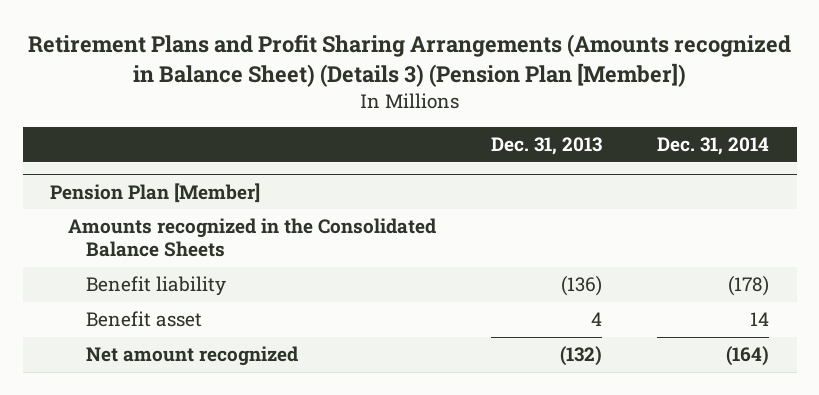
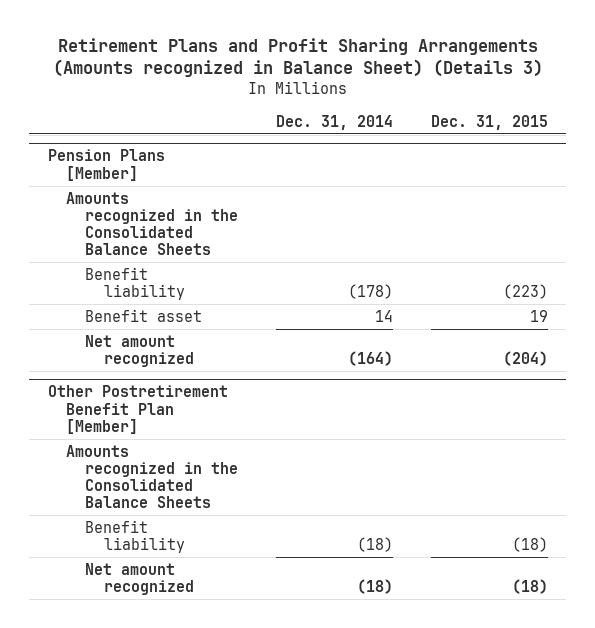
- Retirement Plans and Profit Sharing Arrangements (Amounts recognized in Balance Sheet) (Details 3) (Pension Plan [Member])
+ Retirement Plans and Profit Sharing Arrangements (Amounts recognized in Balance Sheet) (Details 3)
- | Dec. 31, 2013 | Dec. 31, 2014
+ | Dec. 31, 2014 | Dec. 31, 2015
- Pension Plan [Member]
+ Pension Plans [Member]
+ Other Postretirement Benefit Plan [Member]
+ Amounts recognized in the Consolidated Balance Sheets
+ Benefit liability | (18) | (18)
+ Net amount recognized | (18) | (18)

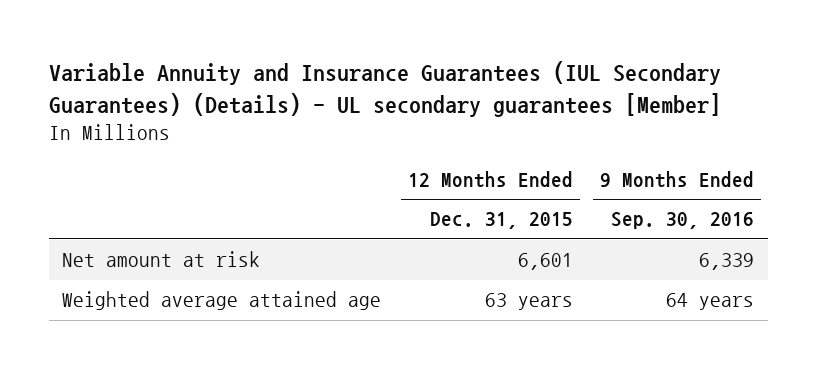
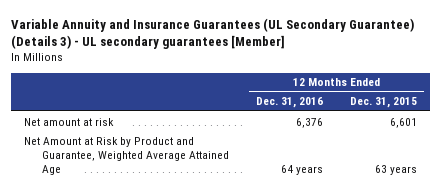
- Variable Annuity and Insurance Guarantees (IUL Secondary Guarantees) (Details) - UL secondary guarantees [Member]
+ Variable Annuity and Insurance Guarantees (UL Secondary Guarantee) (Details 3) - UL secondary guarantees [Member]
- | 12 Months Ended Dec. 31, 2015 | 9 Months Ended Sep. 30, 2016
+ | 12 Months Ended Dec. 31, 2016 | 12 Months Ended Dec. 31, 2015
- Weighted average attained age | 63 years | 64 years
+ Net Amount at Risk by Product and Guarantee, Weighted Average Attained Age | 64 years | 63 years

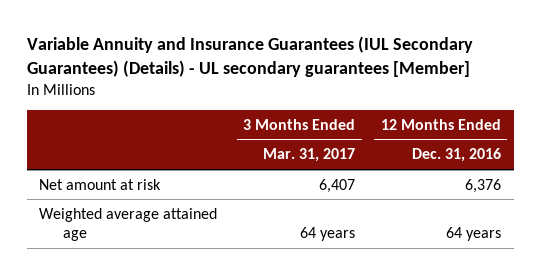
- Variable Annuity and Insurance Guarantees (UL Secondary Guarantee) (Details 3) - UL secondary guarantees [Member]
+ Variable Annuity and Insurance Guarantees (IUL Secondary Guarantees) (Details) - UL secondary guarantees [Member]
- | 12 Months Ended Dec. 31, 2016 | 12 Months Ended Dec. 31, 2015
+ | 3 Months Ended Mar. 31, 2017 | 12 Months Ended Dec. 31, 2016
- Net Amount at Risk by Product and Guarantee, Weighted Average Attained Age | 64 years | 63 years
+ Weighted average attained age | 64 years | 64 years

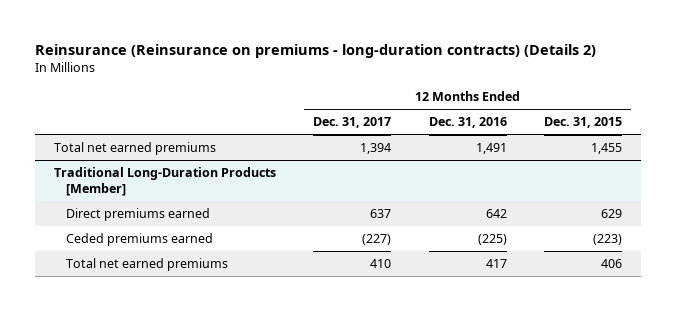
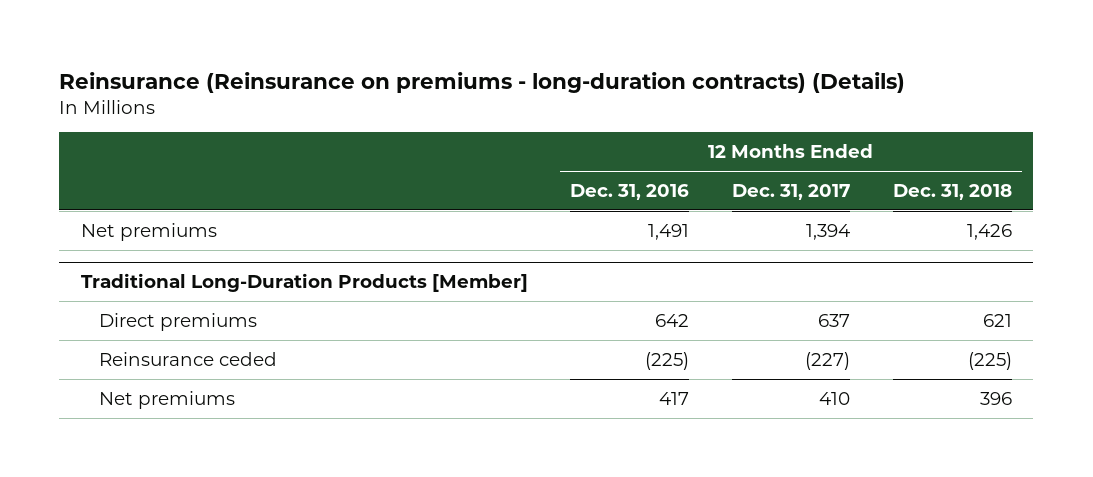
- Reinsurance (Reinsurance on premiums - long-duration contracts) (Details 2)
+ Reinsurance (Reinsurance on premiums - long-duration contracts) (Details)
- | 12 Months Ended Dec. 31, 2017 | 12 Months Ended Dec. 31, 2016 | 12 Months Ended Dec. 31, 2015
+ | 12 Months Ended Dec. 31, 2016 | 12 Months Ended Dec. 31, 2017 | 12 Months Ended Dec. 31, 2018
- Total net earned premiums | 1,394 | 1,491 | 1,455
+ Net premiums | 1,491 | 1,394 | 1,426
@ Traditional Long-Duration Products [Member]
- Direct premiums earned | 637 | 642 | 629
- Ceded premiums earned | (227) | (225) | (223)
- Total net earned premiums | 410 | 417 | 406
+ Direct premiums | 642 | 637 | 621
+ Reinsurance ceded | (225) | (227) | (225)
+ Net premiums | 417 | 410 | 396

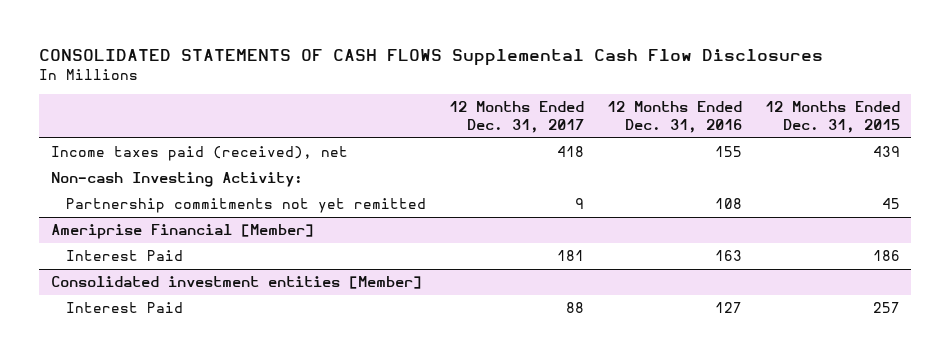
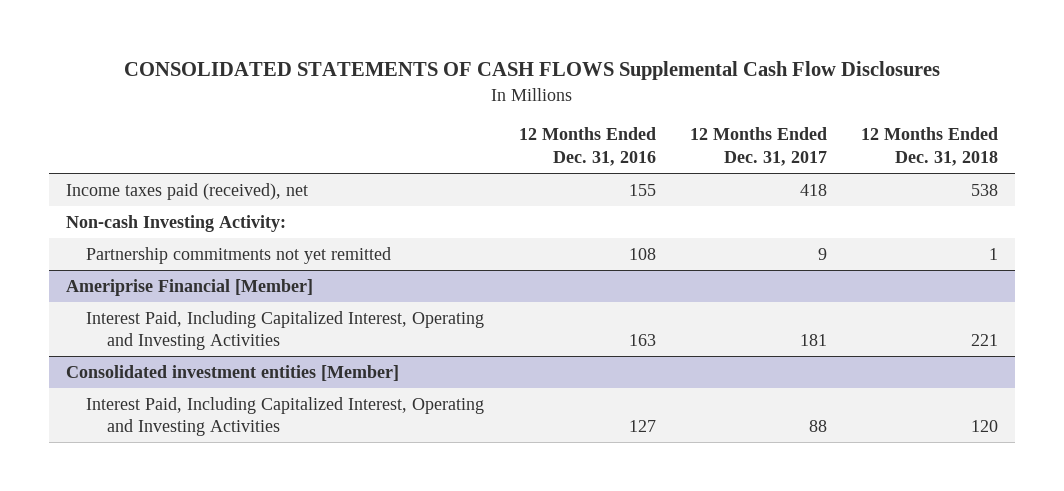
- | 12 Months Ended Dec. 31, 2017 | 12 Months Ended Dec. 31, 2016 | 12 Months Ended Dec. 31, 2015
+ | 12 Months Ended Dec. 31, 2016 | 12 Months Ended Dec. 31, 2017 | 12 Months Ended Dec. 31, 2018
@ Ameriprise Financial [Member]
- Interest Paid | 181 | 163 | 186
+ Interest Paid, Including Capitalized Interest, Operating and Investing Activities | 163 | 181 | 221
@ Consolidated investment entities [Member]
- Interest Paid | 88 | 127 | 257
+ Interest Paid, Including Capitalized Interest, Operating and Investing Activities | 127 | 88 | 120

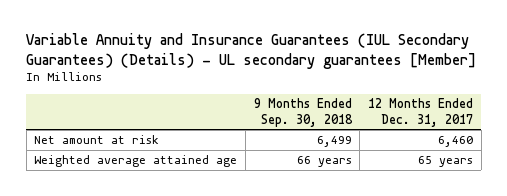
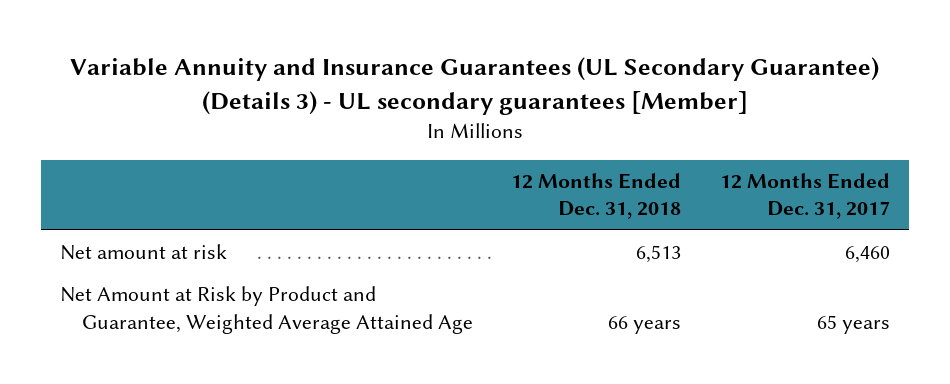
- Variable Annuity and Insurance Guarantees (IUL Secondary Guarantees) (Details) - UL secondary guarantees [Member]
+ Variable Annuity and Insurance Guarantees (UL Secondary Guarantee) (Details 3) - UL secondary guarantees [Member]
- | 9 Months Ended Sep. 30, 2018 | 12 Months Ended Dec. 31, 2017
+ | 12 Months Ended Dec. 31, 2018 | 12 Months Ended Dec. 31, 2017
- Weighted average attained age | 66 years | 65 years
+ Net Amount at Risk by Product and Guarantee, Weighted Average Attained Age | 66 years | 65 years

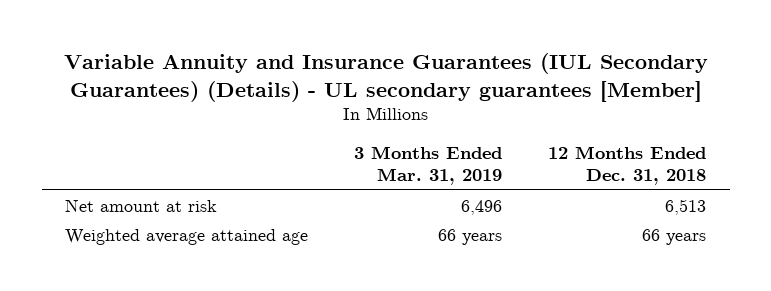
- Variable Annuity and Insurance Guarantees (UL Secondary Guarantee) (Details 3) - UL secondary guarantees [Member]
+ Variable Annuity and Insurance Guarantees (IUL Secondary Guarantees) (Details) - UL secondary guarantees [Member]
- | 12 Months Ended Dec. 31, 2018 | 12 Months Ended Dec. 31, 2017
+ | 3 Months Ended Mar. 31, 2019 | 12 Months Ended Dec. 31, 2018
- Net Amount at Risk by Product and Guarantee, Weighted Average Attained Age | 66 years | 65 years
+ Weighted average attained age | 66 years | 66 years

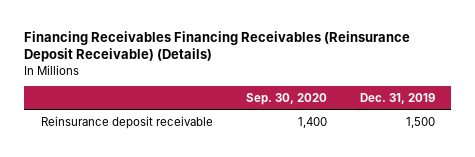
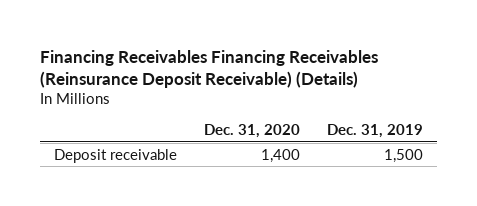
- | Sep. 30, 2020 | Dec. 31, 2019
+ | Dec. 31, 2020 | Dec. 31, 2019
- Reinsurance deposit receivable | 1,400 | 1,500
+ Deposit receivable | 1,400 | 1,500

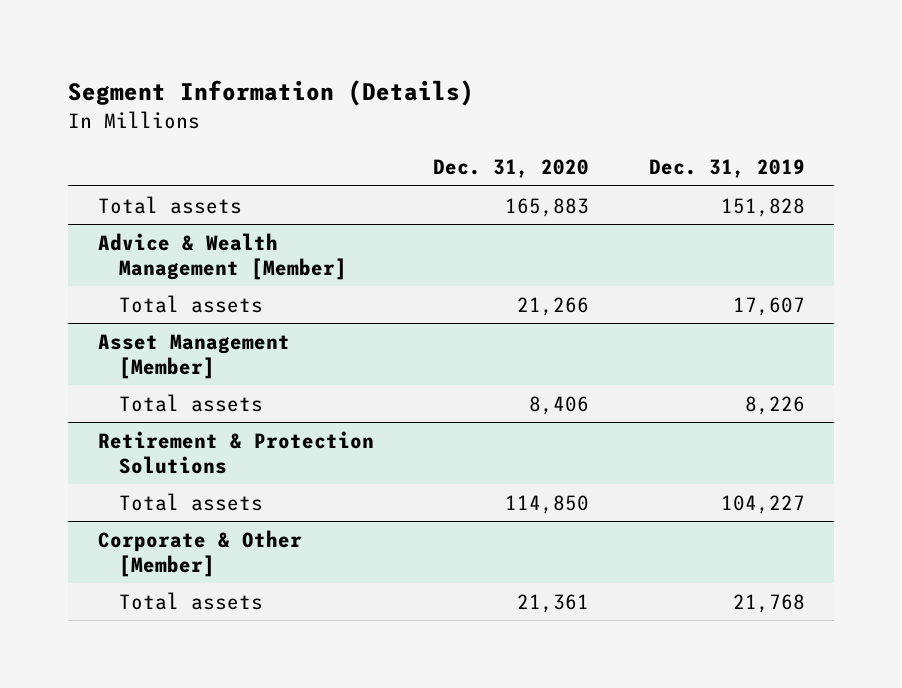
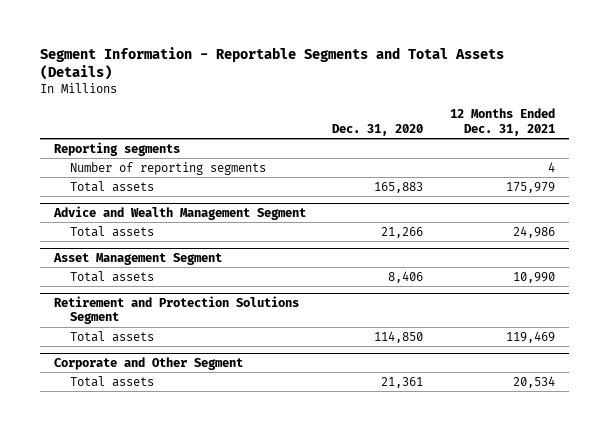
- Segment Information (Details)
+ Segment Information - Reportable Segments and Total Assets (Details)
- | Dec. 31, 2020 | Dec. 31, 2019
+ | Dec. 31, 2020 | 12 Months Ended Dec. 31, 2021
+ Reporting segments
+ Number of reporting segments | | 4
- Advice & Wealth Management [Member]
+ Advice and Wealth Management Segment
- Asset Management [Member]
+ Asset Management Segment
- Retirement & Protection Solutions
+ Retirement and Protection Solutions Segment
- Corporate & Other [Member]
+ Corporate and Other Segment

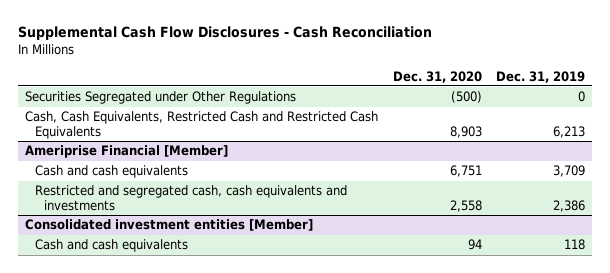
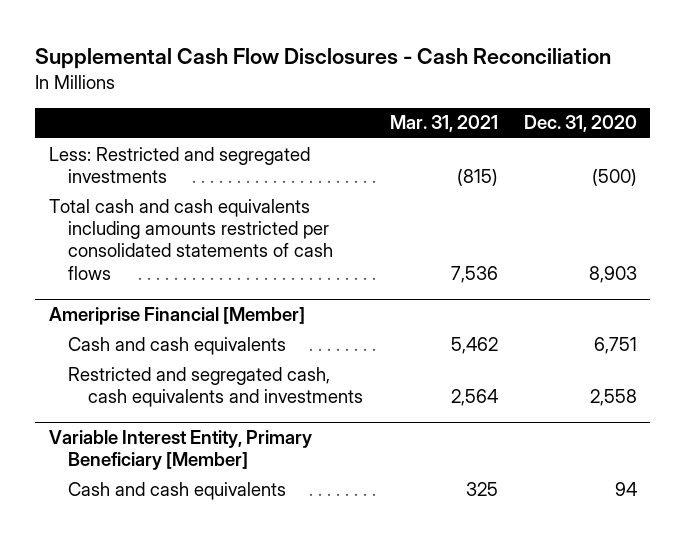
- | Dec. 31, 2020 | Dec. 31, 2019
+ | Mar. 31, 2021 | Dec. 31, 2020
- Securities Segregated under Other Regulations | (500) | 0
- Cash, Cash Equivalents, Restricted Cash and Restricted Cash Equivalents | 8,903 | 6,213
+ Less: Restricted and segregated investments | (815) | (500)
+ Total cash and cash equivalents including amounts restricted per consolidated statements of cash flows | 7,536 | 8,903
- Consolidated investment entities [Member]
+ Variable Interest Entity, Primary Beneficiary [Member]

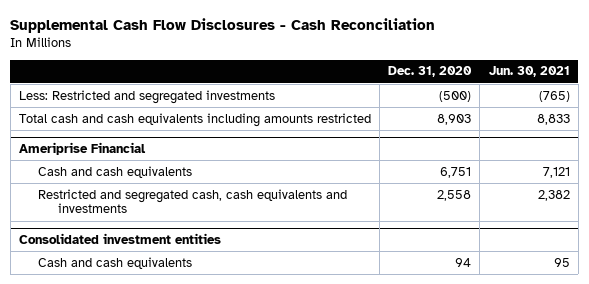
- | Mar. 31, 2021 | Dec. 31, 2020
+ | Dec. 31, 2020 | Jun. 30, 2021
- Total cash and cash equivalents including amounts restricted per consolidated statements of cash flows | 7,536 | 8,903
- Ameriprise Financial [Member]
+ Total cash and cash equivalents including amounts restricted | 8,903 | 8,833
+ Ameriprise Financial
- Variable Interest Entity, Primary Beneficiary [Member]
+ Consolidated investment entities

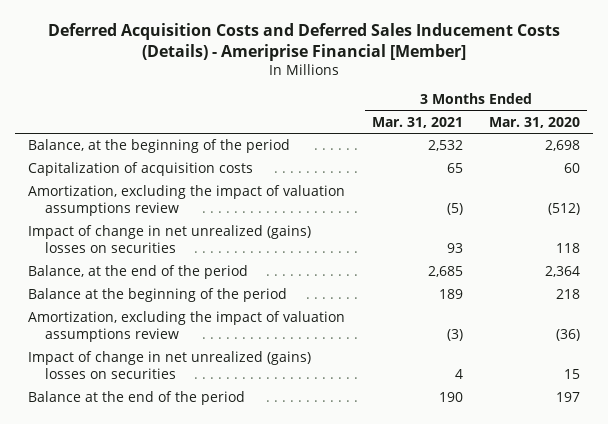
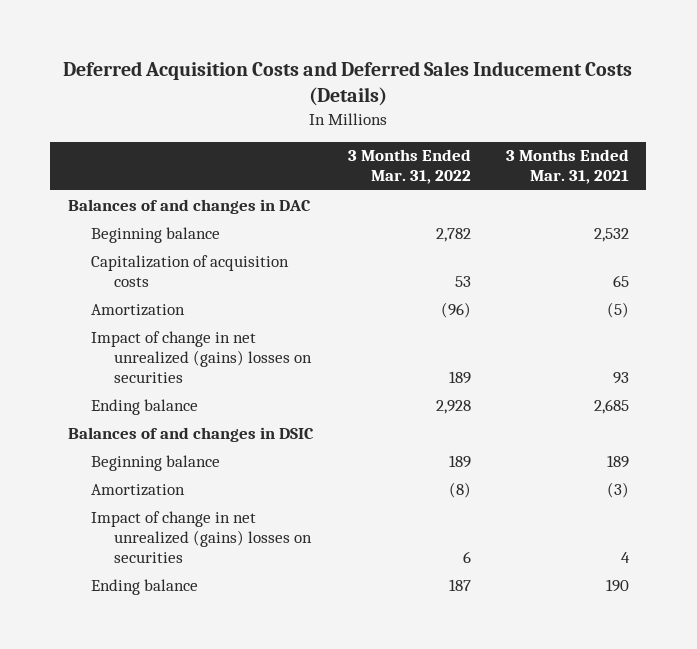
- Deferred Acquisition Costs and Deferred Sales Inducement Costs (Details) - Ameriprise Financial [Member]
+ Deferred Acquisition Costs and Deferred Sales Inducement Costs (Details)
- | 3 Months Ended Mar. 31, 2021 | 3 Months Ended Mar. 31, 2020
+ | 3 Months Ended Mar. 31, 2022 | 3 Months Ended Mar. 31, 2021
- Balance, at the beginning of the period | 2,532 | 2,698
+ Balances of and changes in DAC
+ Beginning balance | 2,782 | 2,532
- Amortization, excluding the impact of valuation assumptions review | (5) | (512)
+ Amortization | (96) | (5)
- Balance, at the end of the period | 2,685 | 2,364
- Balance at the beginning of the period | 189 | 218
- Amortization, excluding the impact of valuation assumptions review | (3) | (36)
+ Ending balance | 2,928 | 2,685
+ Balances of and changes in DSIC
+ Beginning balance | 189 | 189
+ Amortization | (8) | (3)
- Balance at the end of the period | 190 | 197
+ Ending balance | 187 | 190

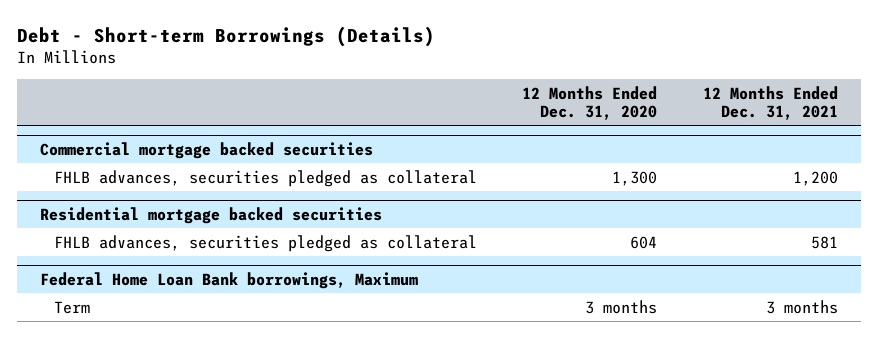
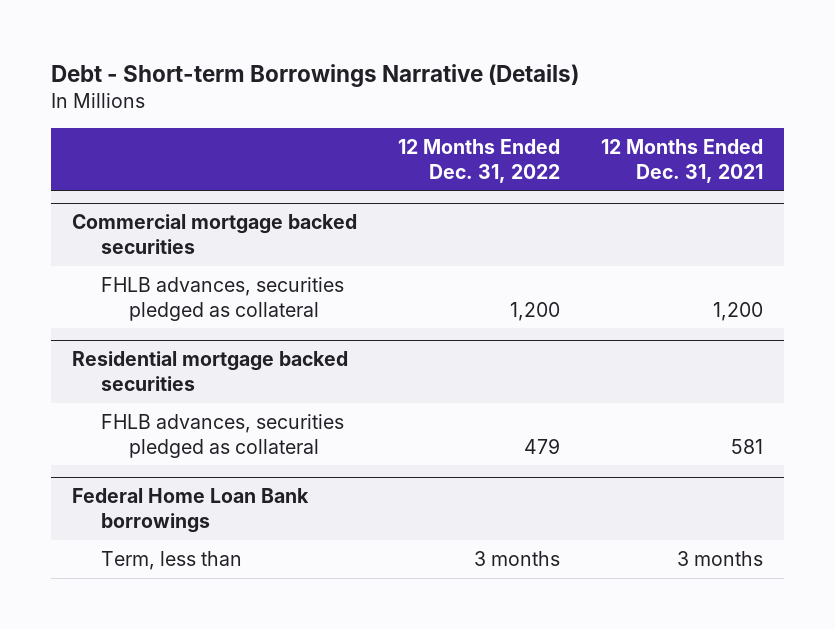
- Debt - Short-term Borrowings (Details)
+ Debt - Short-term Borrowings Narrative (Details)
- | 12 Months Ended Dec. 31, 2020 | 12 Months Ended Dec. 31, 2021
+ | 12 Months Ended Dec. 31, 2022 | 12 Months Ended Dec. 31, 2021
- Federal Home Loan Bank borrowings, Maximum
- Term | 3 months | 3 months
+ Federal Home Loan Bank borrowings
+ Term, less than | 3 months | 3 months

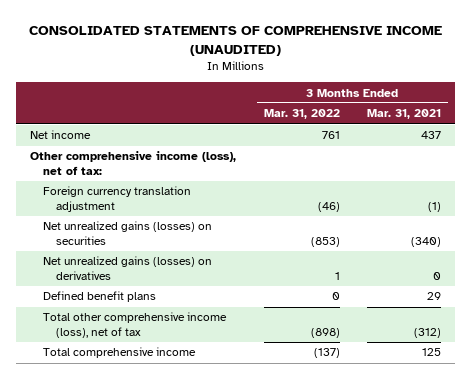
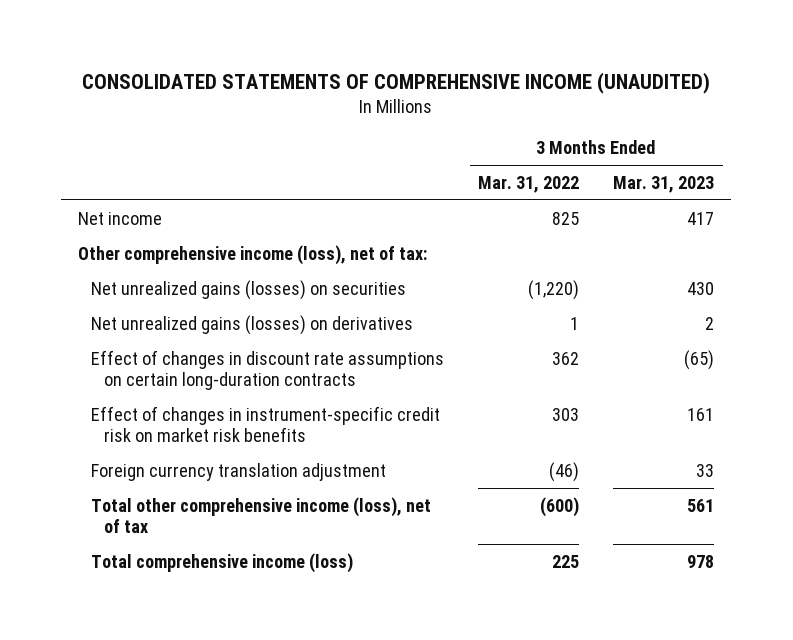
- | 3 Months Ended Mar. 31, 2022 | 3 Months Ended Mar. 31, 2021
+ | 3 Months Ended Mar. 31, 2022 | 3 Months Ended Mar. 31, 2023
- Net income | 761 | 437
+ Net income | 825 | 417
- Net unrealized gains (losses) on securities | (853) | (340)
+ Net unrealized gains (losses) on securities | (1,220) | 430
- Defined benefit plans | 0 | 29
- Total other comprehensive income (loss), net of tax | (898) | (312)
- Total comprehensive income | (137) | 125
+ Effect of changes in discount rate assumptions on certain long-duration contracts | 362 | (65)
+ Effect of changes in instrument-specific credit risk on market risk benefits | 303 | 161
moved down: Foreign currency translation adjustment | (46) | 33
+ Total other comprehensive income (loss), net of tax | (600) | 561
+ Total comprehensive income (loss) | 225 | 978

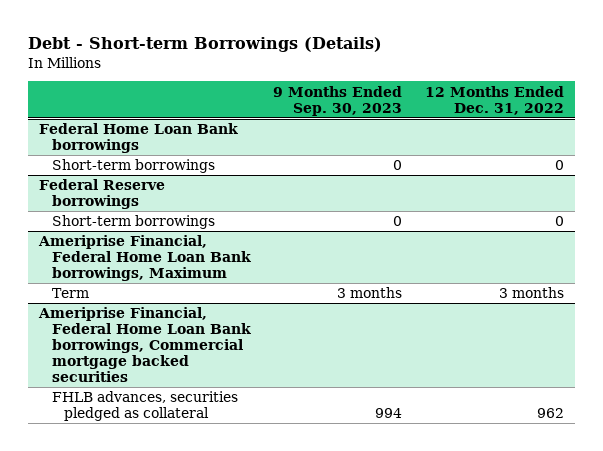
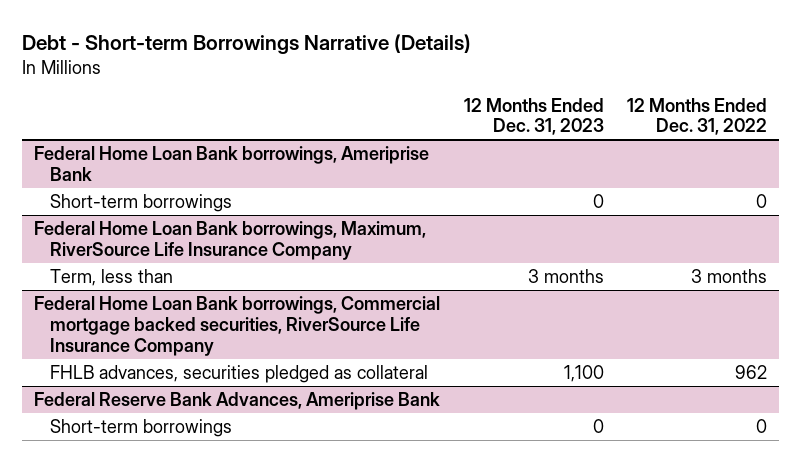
- Debt - Short-term Borrowings (Details)
+ Debt - Short-term Borrowings Narrative (Details)
- | 9 Months Ended Sep. 30, 2023 | 12 Months Ended Dec. 31, 2022
+ | 12 Months Ended Dec. 31, 2023 | 12 Months Ended Dec. 31, 2022
- Federal Home Loan Bank borrowings
- Short-term borrowings | 0 | 0
- Federal Reserve borrowings
+ Federal Home Loan Bank borrowings, Ameriprise Bank
- Ameriprise Financial, Federal Home Loan Bank borrowings, Maximum
- Term | 3 months | 3 months
- Ameriprise Financial, Federal Home Loan Bank borrowings, Commercial mortgage backed securities
+ Federal Home Loan Bank borrowings, Maximum, RiverSource Life Insurance Company
+ Term, less than | 3 months | 3 months
+ Federal Home Loan Bank borrowings, Commercial mortgage backed securities, RiverSource Life Insurance Company
+ Federal Reserve Bank Advances, Ameriprise Bank
+ Short-term borrowings | 0 | 0

